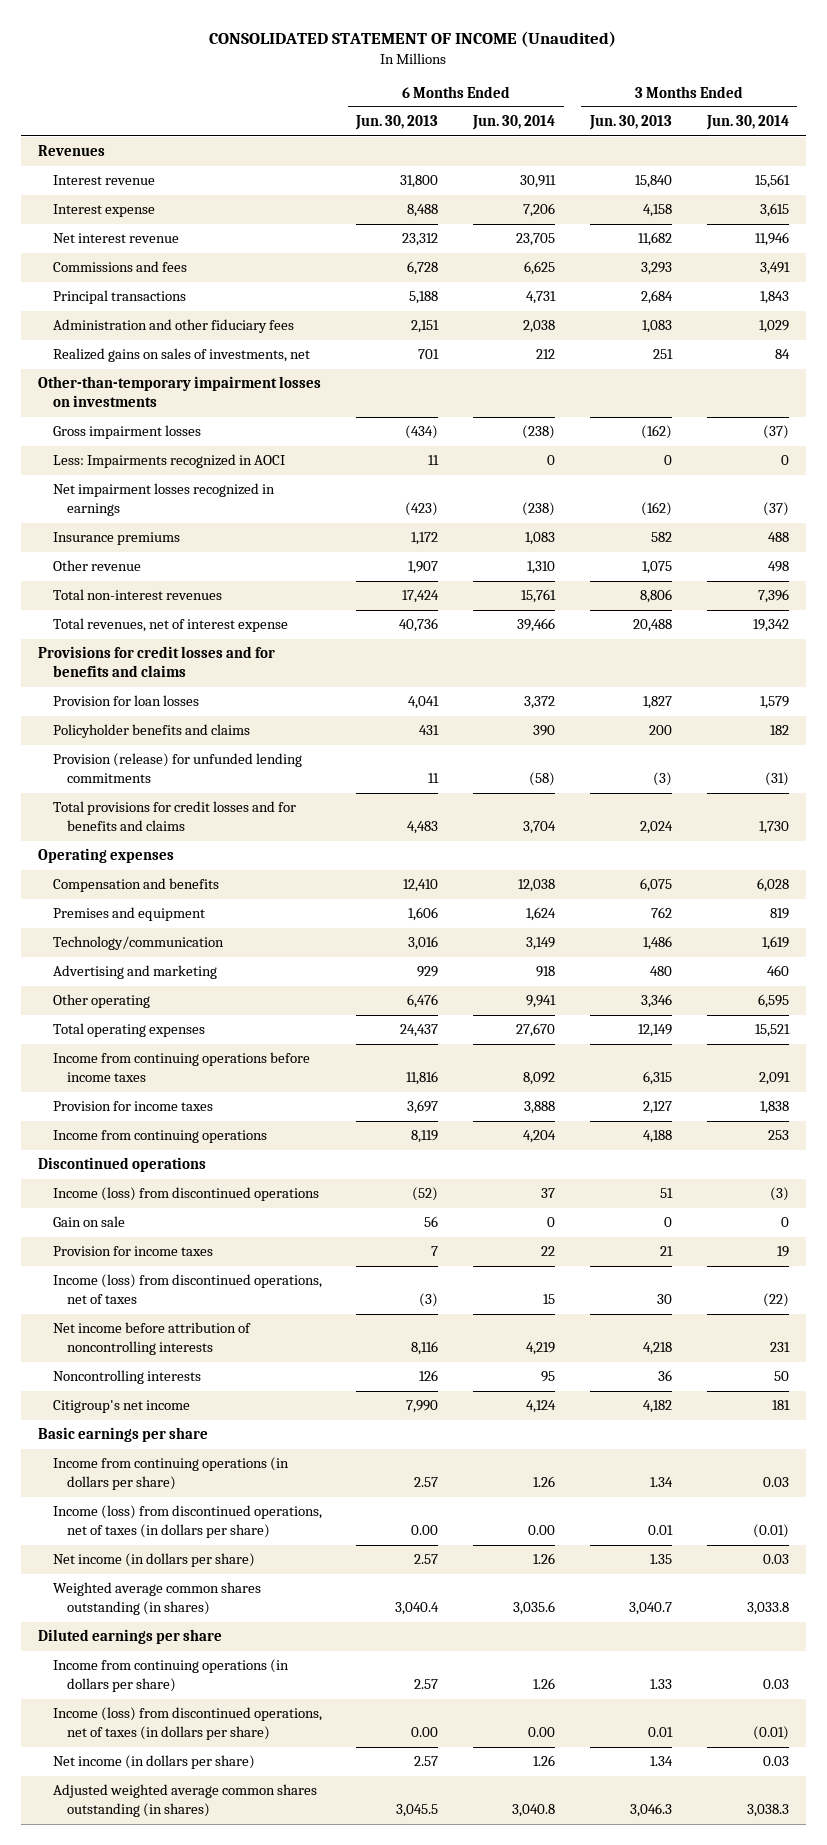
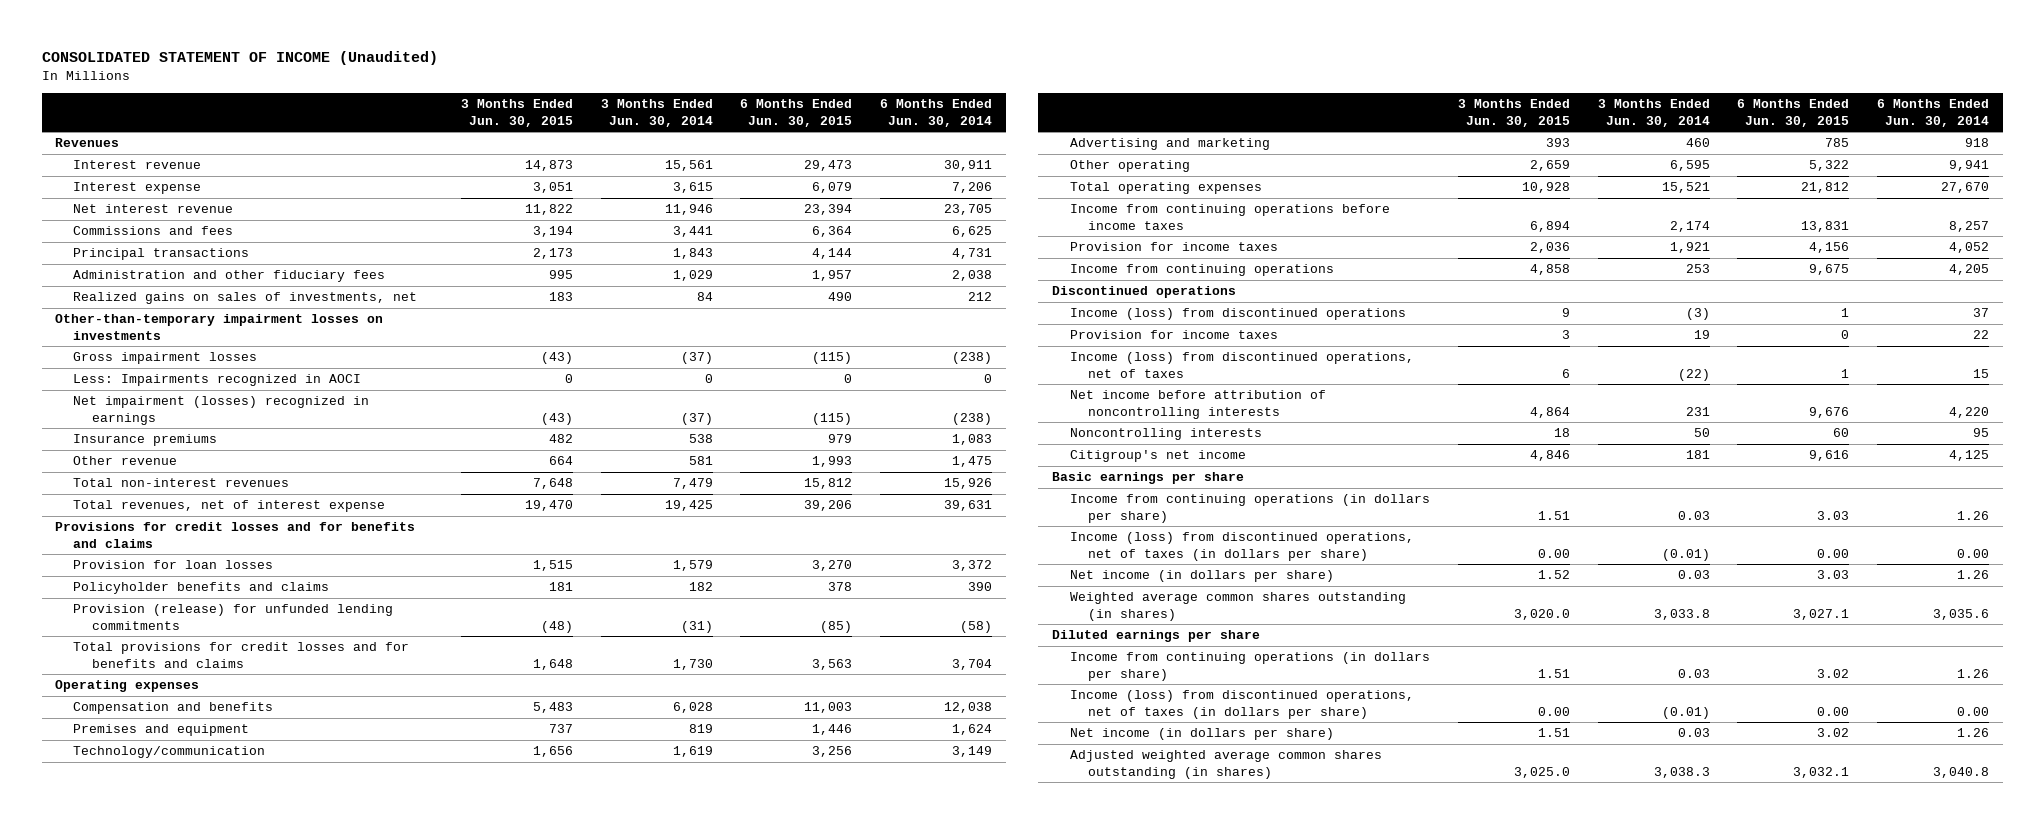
- | 6 Months Ended Jun. 30, 2013 | 6 Months Ended Jun. 30, 2014 | 3 Months Ended Jun. 30, 2013 | 3 Months Ended Jun. 30, 2014
+ | 3 Months Ended Jun. 30, 2015 | 3 Months Ended Jun. 30, 2014 | 6 Months Ended Jun. 30, 2015 | 6 Months Ended Jun. 30, 2014
- Commissions and fees | 6,728 | 6,625 | 3,293 | 3,491
+ Commissions and fees | 3,194 | 3,441 | 6,364 | 6,625
- Net impairment losses recognized in earnings | (423) | (238) | (162) | (37)
- Insurance premiums | 1,172 | 1,083 | 582 | 488
- Other revenue | 1,907 | 1,310 | 1,075 | 498
- Total non-interest revenues | 17,424 | 15,761 | 8,806 | 7,396
- Total revenues, net of interest expense | 40,736 | 39,466 | 20,488 | 19,342
+ Net impairment (losses) recognized in earnings | (43) | (37) | (115) | (238)
+ Insurance premiums | 482 | 538 | 979 | 1,083
+ Other revenue | 664 | 581 | 1,993 | 1,475
+ Total non-interest revenues | 7,648 | 7,479 | 15,812 | 15,926
+ Total revenues, net of interest expense | 19,470 | 19,425 | 39,206 | 39,631
- Income from continuing operations before income taxes | 11,816 | 8,092 | 6,315 | 2,091
- Provision for income taxes | 3,697 | 3,888 | 2,127 | 1,838
- Income from continuing operations | 8,119 | 4,204 | 4,188 | 253
+ Income from continuing operations before income taxes | 6,894 | 2,174 | 13,831 | 8,257
+ Provision for income taxes | 2,036 | 1,921 | 4,156 | 4,052
+ Income from continuing operations | 4,858 | 253 | 9,675 | 4,205
- Gain on sale | 56 | 0 | 0 | 0
- Net income before attribution of noncontrolling interests | 8,116 | 4,219 | 4,218 | 231
+ Net income before attribution of noncontrolling interests | 4,864 | 231 | 9,676 | 4,220
- Citigroup's net income | 7,990 | 4,124 | 4,182 | 181
+ Citigroup's net income | 4,846 | 181 | 9,616 | 4,125

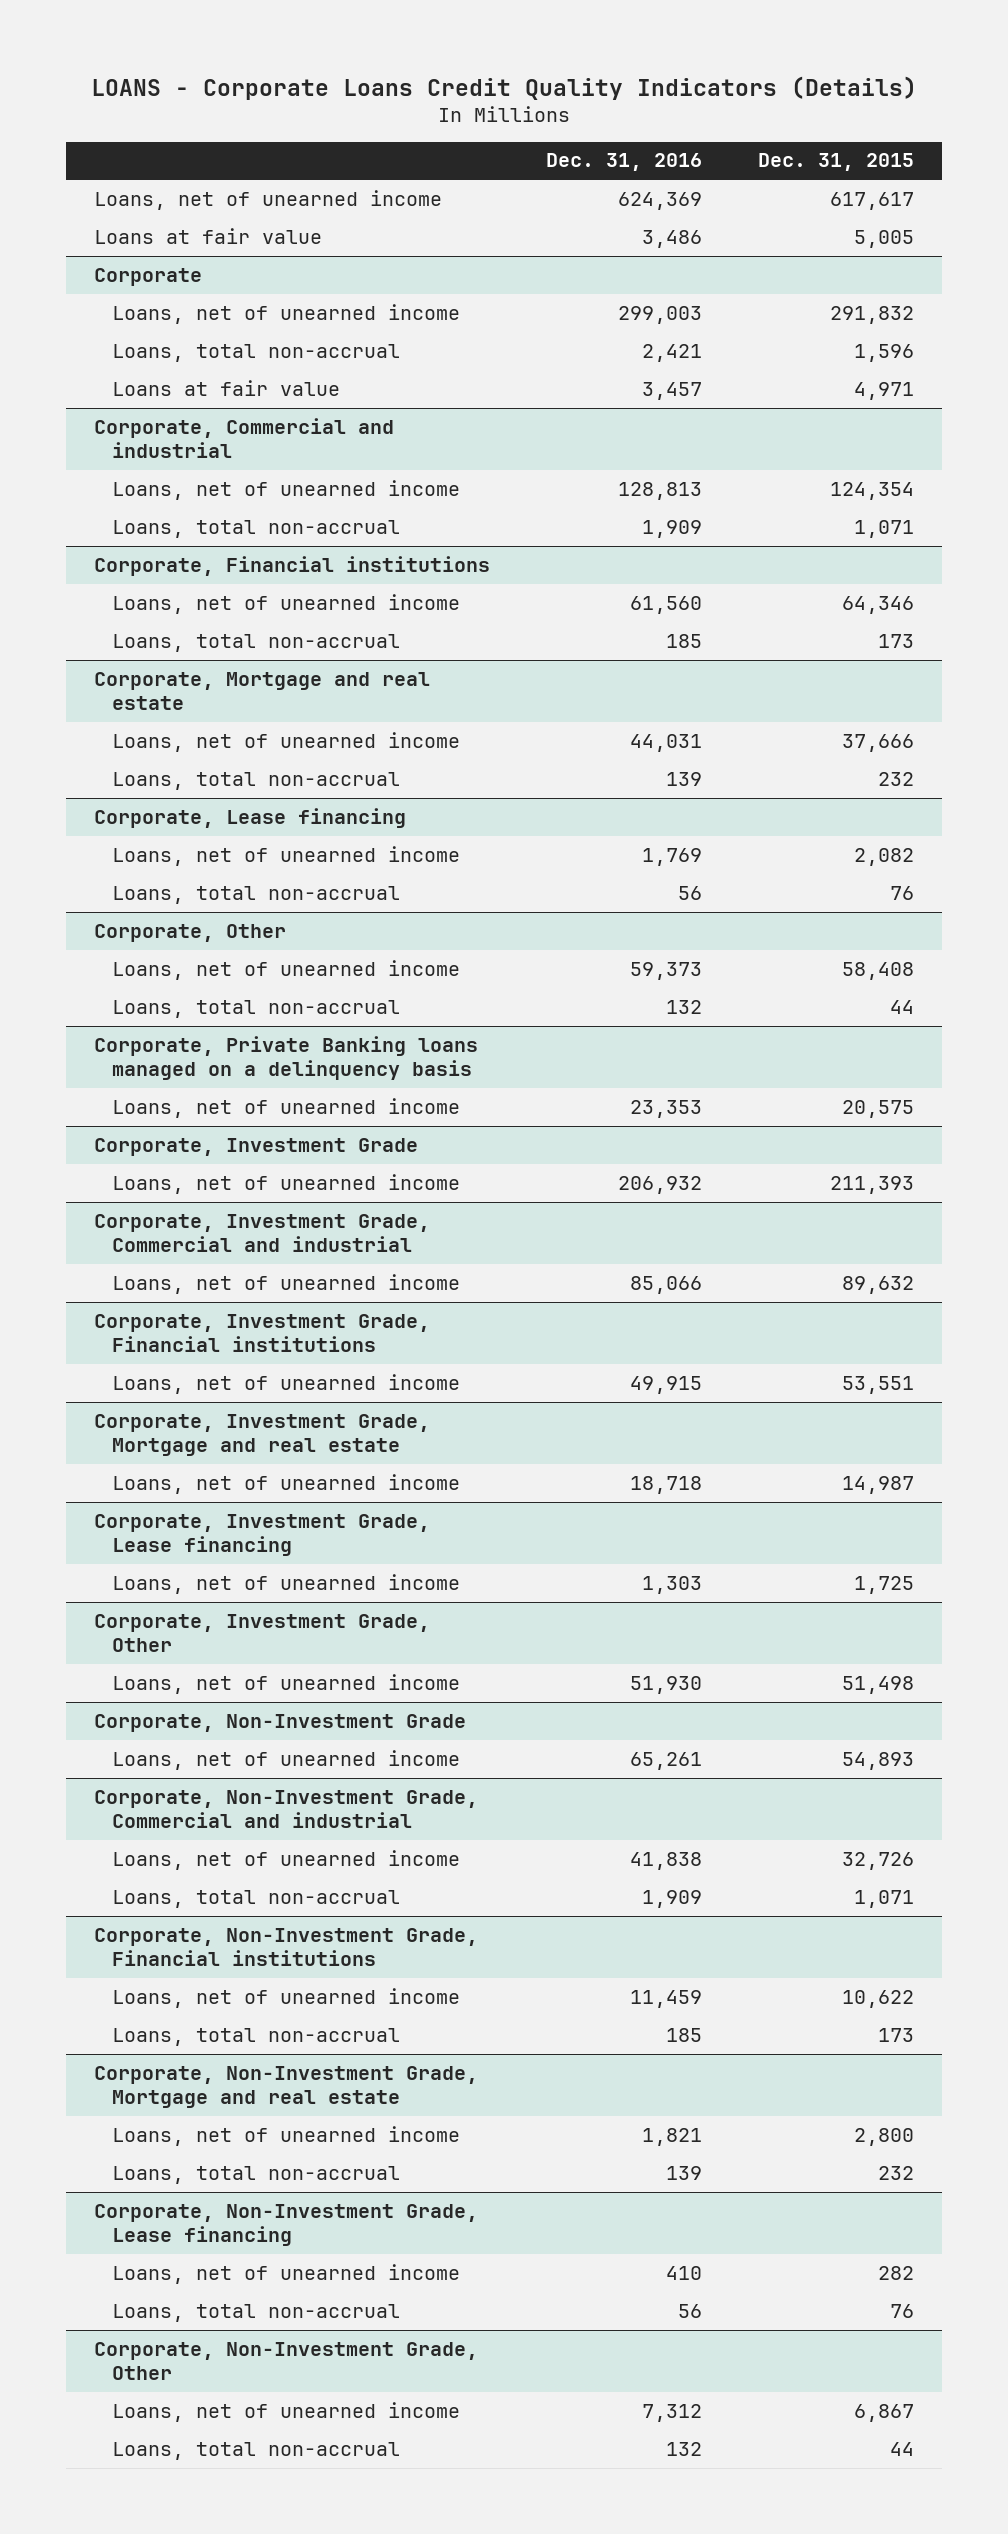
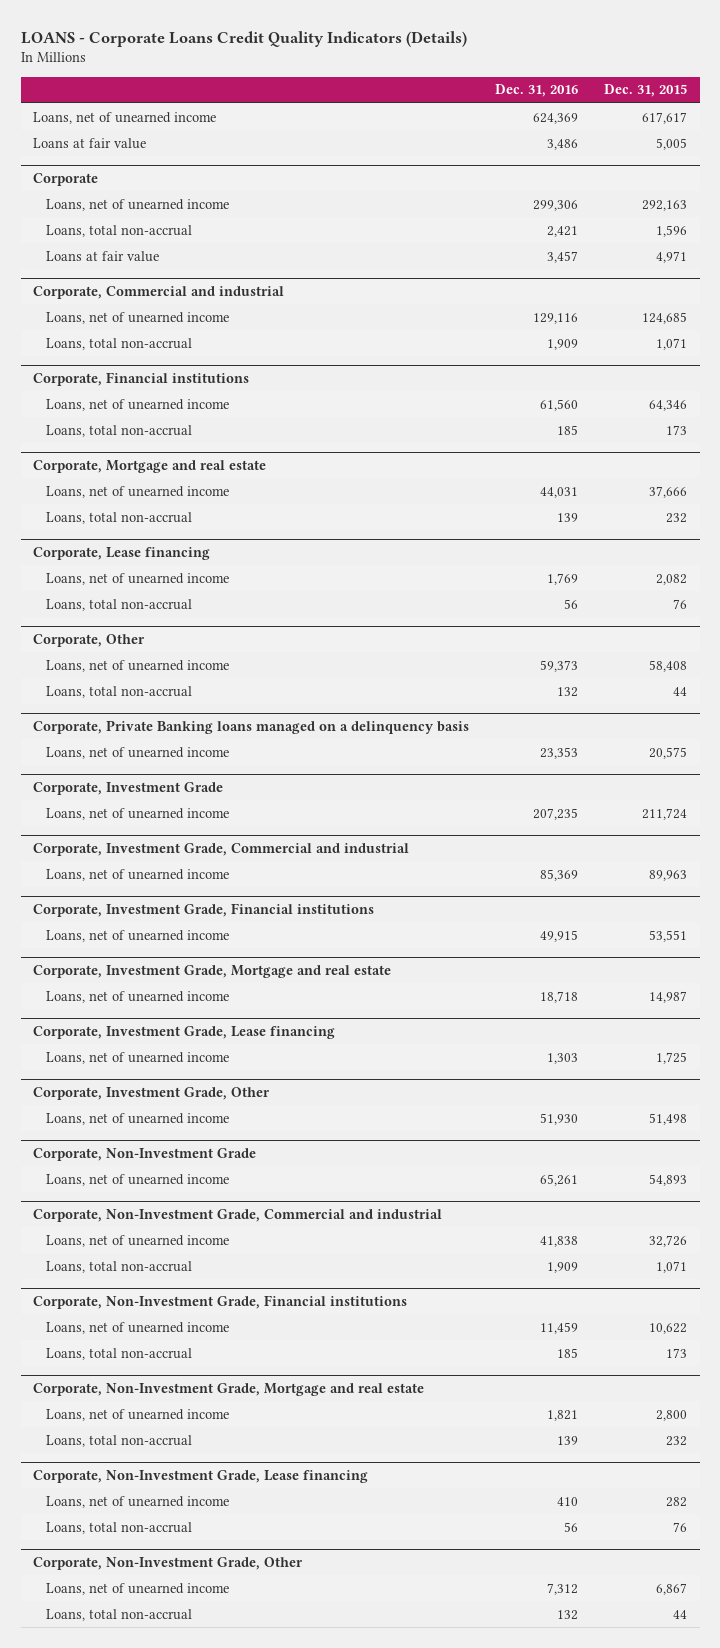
@ Corporate
- Loans, net of unearned income | 299,003 | 291,832
+ Loans, net of unearned income | 299,306 | 292,163
@ Corporate, Commercial and industrial
- Loans, net of unearned income | 128,813 | 124,354
+ Loans, net of unearned income | 129,116 | 124,685
@ Corporate, Investment Grade
- Loans, net of unearned income | 206,932 | 211,393
+ Loans, net of unearned income | 207,235 | 211,724
@ Corporate, Investment Grade, Commercial and industrial
- Loans, net of unearned income | 85,066 | 89,632
+ Loans, net of unearned income | 85,369 | 89,963

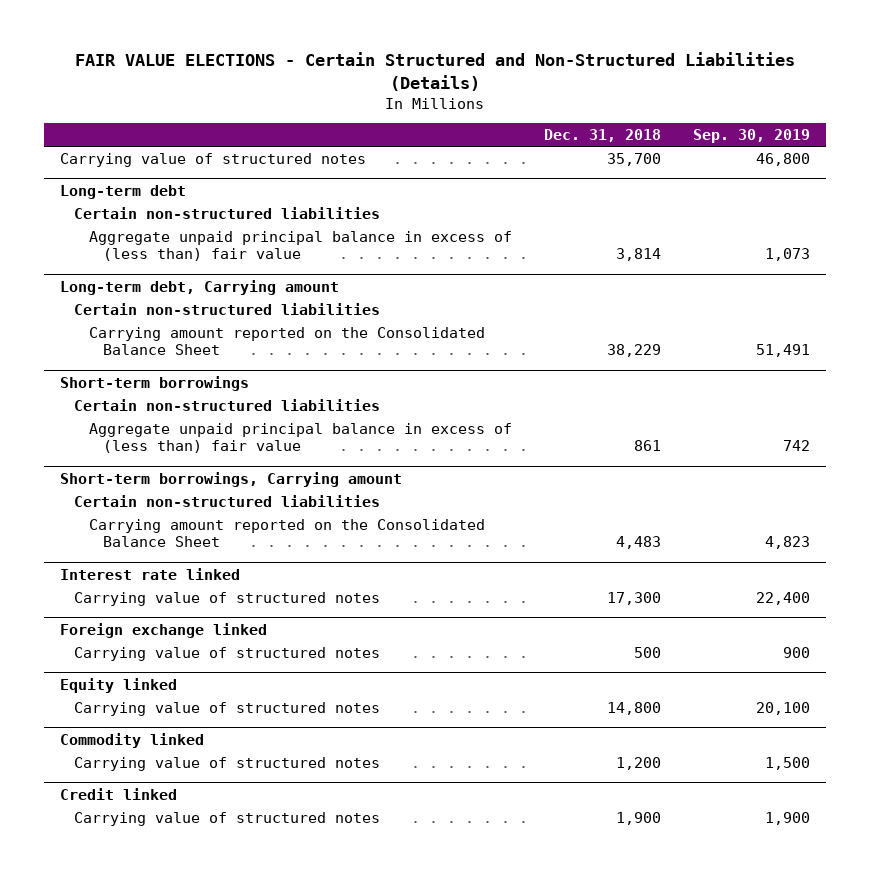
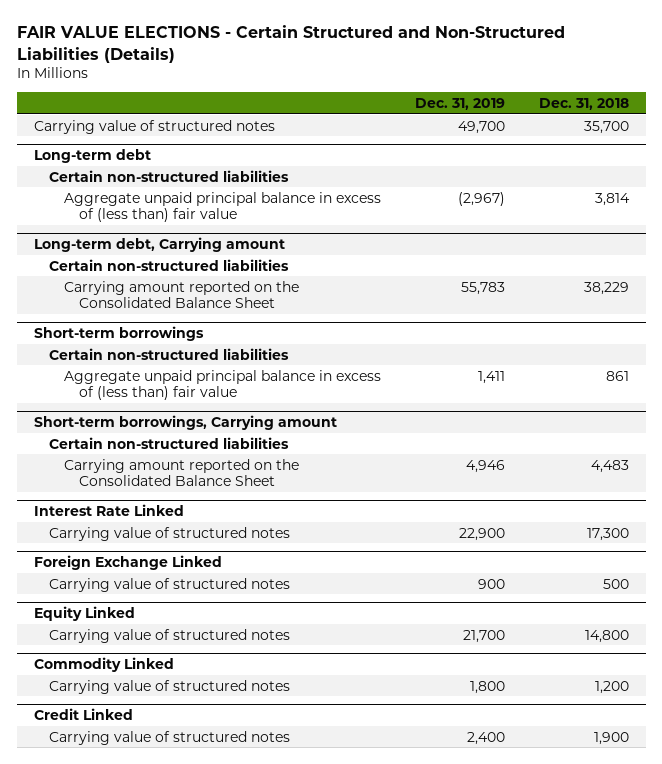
- | Dec. 31, 2018 | Sep. 30, 2019
+ | Dec. 31, 2019 | Dec. 31, 2018
- Interest rate linked
+ Interest Rate Linked
- Foreign exchange linked
+ Foreign Exchange Linked
- Equity linked
+ Equity Linked
- Commodity linked
+ Commodity Linked
- Credit linked
+ Credit Linked

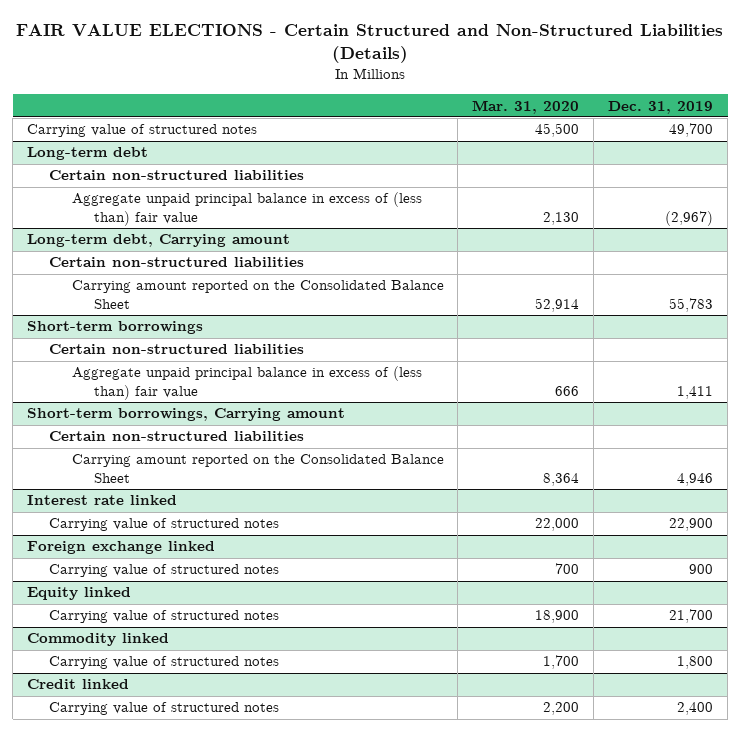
- | Dec. 31, 2019 | Dec. 31, 2018
+ | Mar. 31, 2020 | Dec. 31, 2019
- Interest Rate Linked
+ Interest rate linked
- Foreign Exchange Linked
+ Foreign exchange linked
- Equity Linked
+ Equity linked
- Commodity Linked
+ Commodity linked
- Credit Linked
+ Credit linked

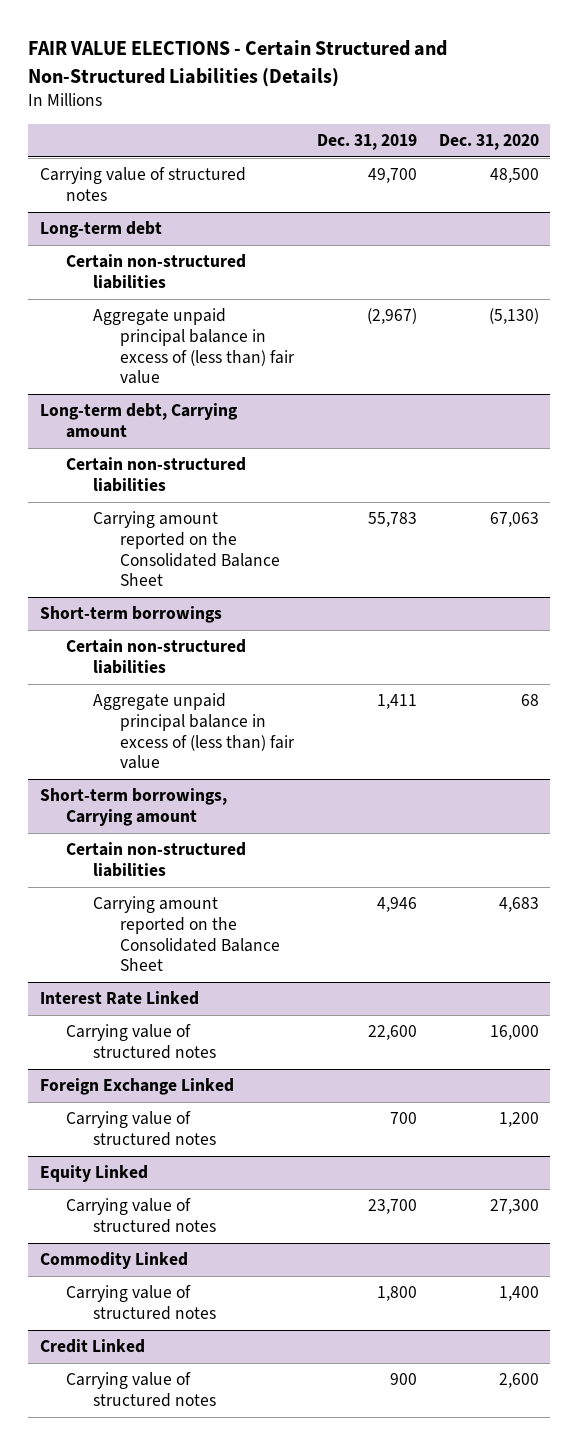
- | Mar. 31, 2020 | Dec. 31, 2019
+ | Dec. 31, 2019 | Dec. 31, 2020
- Interest rate linked
- Carrying value of structured notes | 22,000 | 22,900
- Foreign exchange linked
- Carrying value of structured notes | 700 | 900
- Equity linked
- Carrying value of structured notes | 18,900 | 21,700
- Commodity linked
+ Interest Rate Linked
+ Carrying value of structured notes | 22,600 | 16,000
+ Foreign Exchange Linked
+ Carrying value of structured notes | 700 | 1,200
+ Equity Linked
+ Carrying value of structured notes | 23,700 | 27,300
+ Commodity Linked
- Credit linked
- Carrying value of structured notes | 2,200 | 2,400
+ Credit Linked
+ Carrying value of structured notes | 900 | 2,600

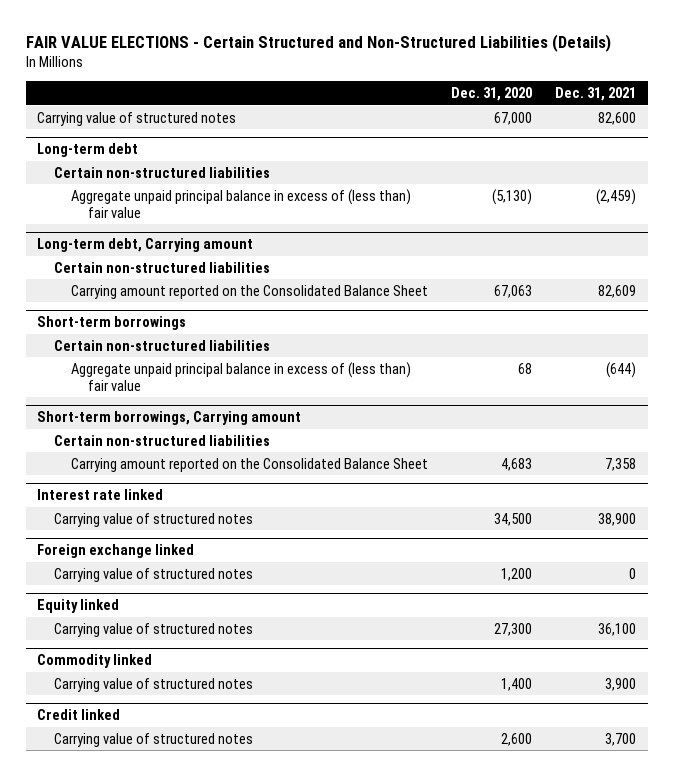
- | Dec. 31, 2019 | Dec. 31, 2020
+ | Dec. 31, 2020 | Dec. 31, 2021
- Carrying value of structured notes | 49,700 | 48,500
+ Carrying value of structured notes | 67,000 | 82,600
- Interest Rate Linked
- Carrying value of structured notes | 22,600 | 16,000
- Foreign Exchange Linked
+ Interest rate linked
+ Carrying value of structured notes | 34,500 | 38,900
+ Foreign exchange linked
- Equity Linked
+ Equity linked
- Commodity Linked
+ Commodity linked
- Credit Linked
+ Credit linked

